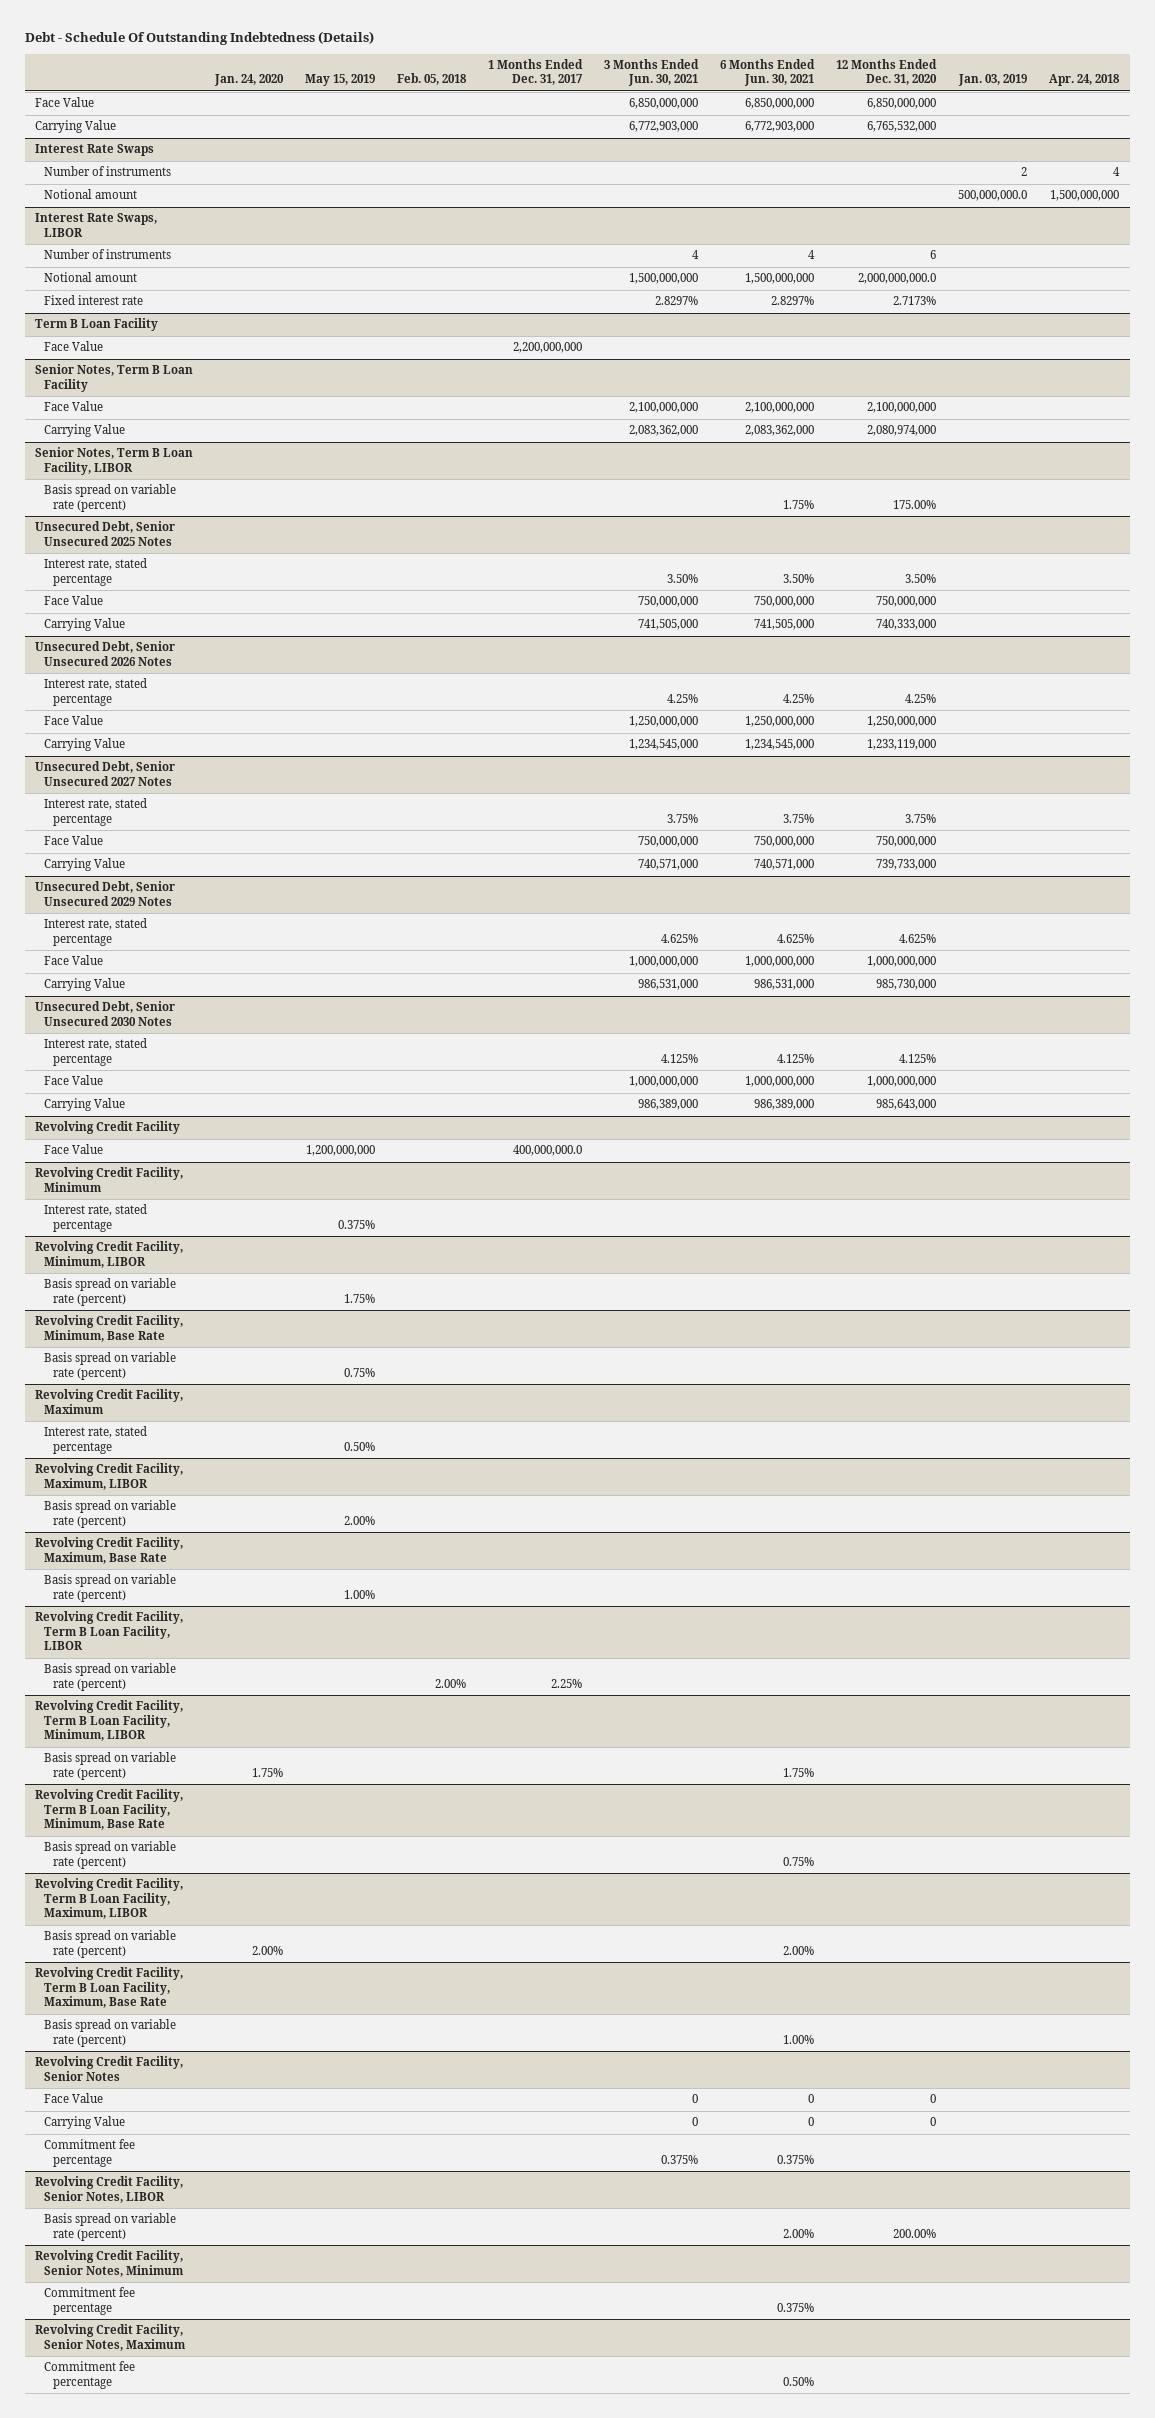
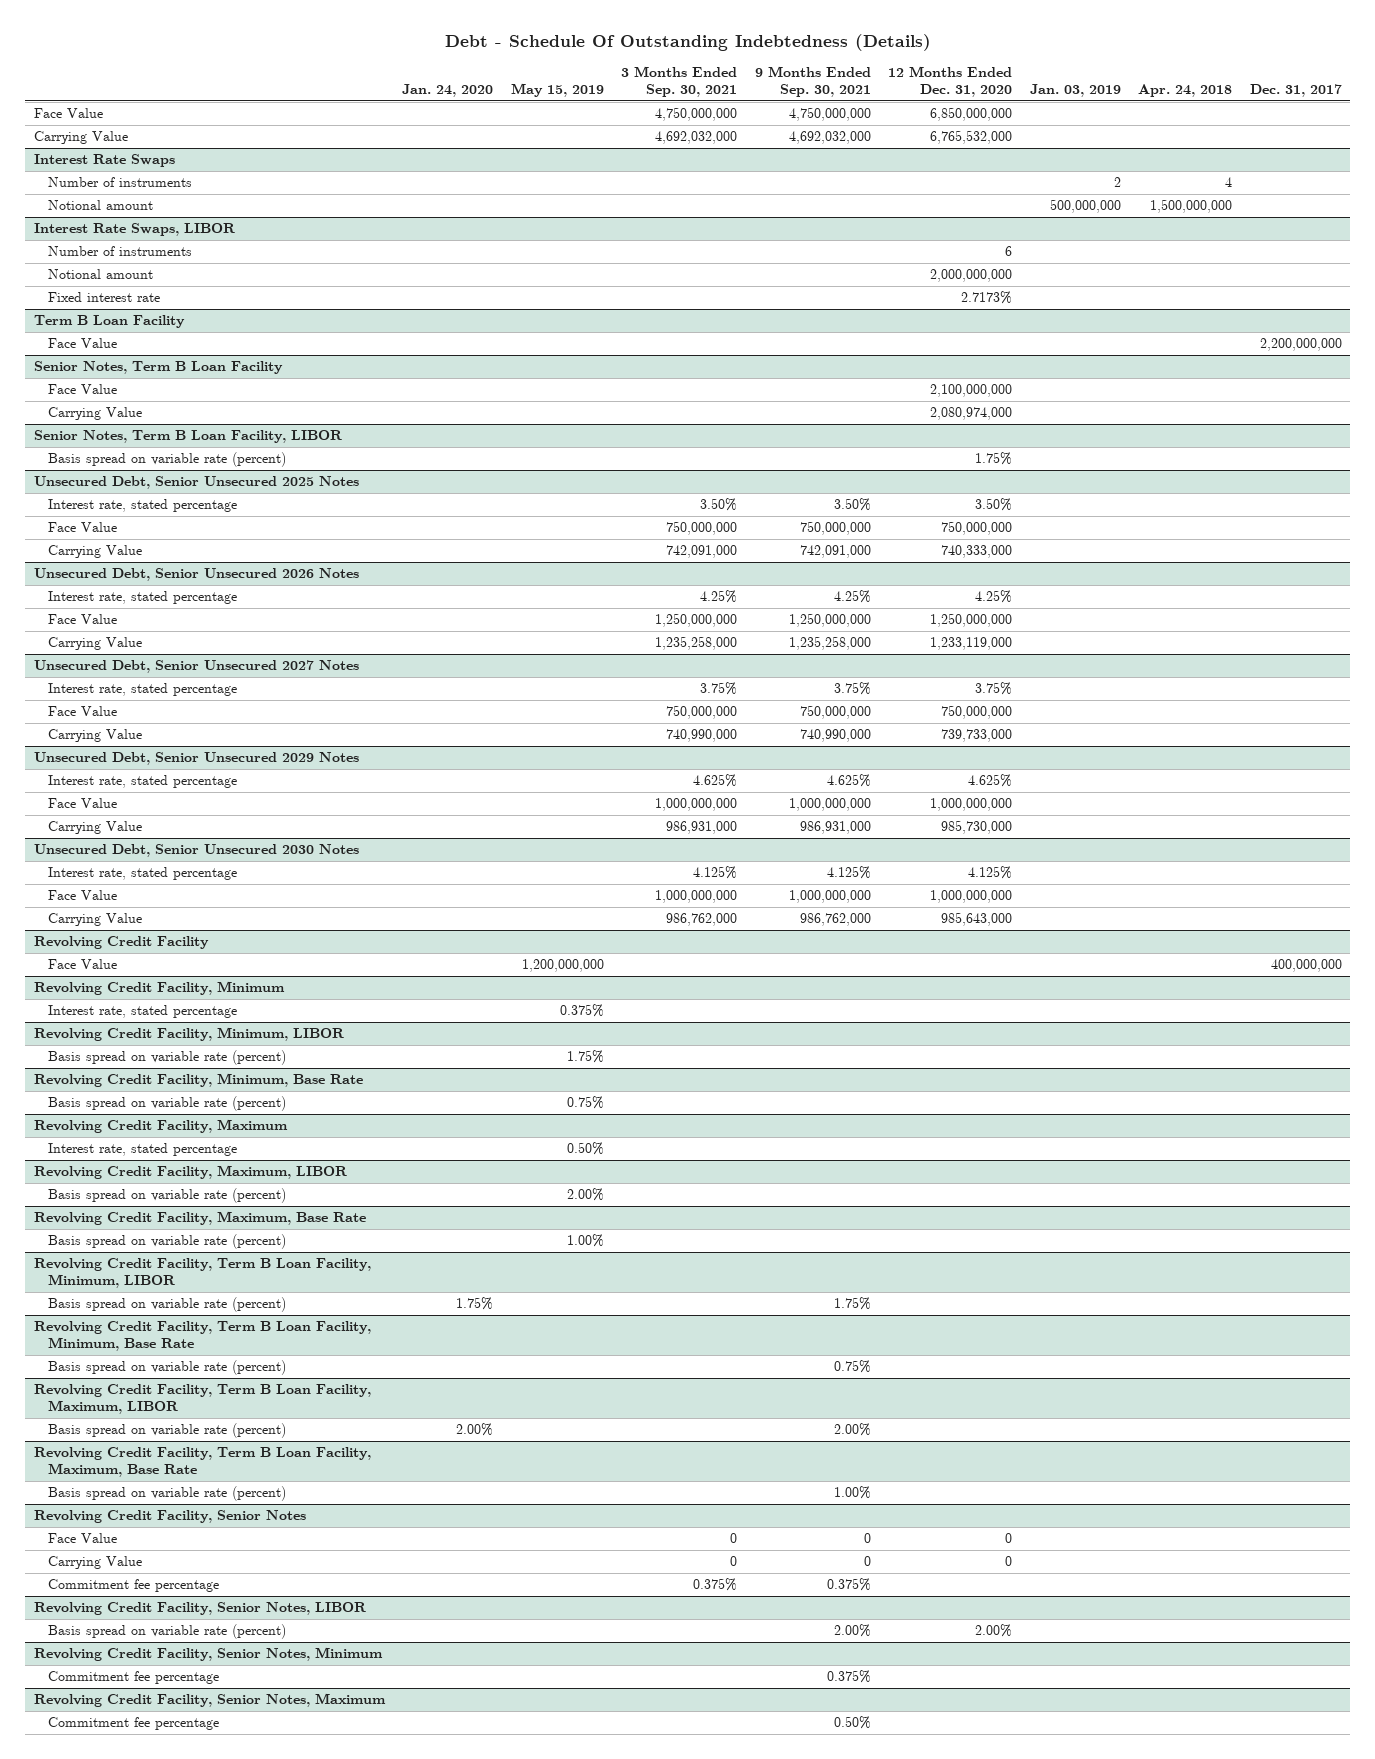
- | Jan. 24, 2020 | May 15, 2019 | Feb. 05, 2018 | 1 Months Ended Dec. 31, 2017 | 3 Months Ended Jun. 30, 2021 | 6 Months Ended Jun. 30, 2021 | 12 Months Ended Dec. 31, 2020 | Jan. 03, 2019 | Apr. 24, 2018
+ | Jan. 24, 2020 | May 15, 2019 | 3 Months Ended Sep. 30, 2021 | 9 Months Ended Sep. 30, 2021 | 12 Months Ended Dec. 31, 2020 | Jan. 03, 2019 | Apr. 24, 2018 | Dec. 31, 2017
@ Interest Rate Swaps
- Notional amount | | | | | | | | 500,000,000.0 | 1,500,000,000
+ Notional amount | | | | | | 500,000,000 | 1,500,000,000 |
@ Interest Rate Swaps, LIBOR
- Notional amount | | | | | 1,500,000,000 | 1,500,000,000 | 2,000,000,000.0 | |
+ Notional amount | | | | | 2,000,000,000 | | |
@ Senior Notes, Term B Loan Facility, LIBOR
- Basis spread on variable rate (percent) | | | | | | 1.75% | 175.00% | |
+ Basis spread on variable rate (percent) | | | | | 1.75% | | |
- Revolving Credit Facility, Term B Loan Facility, LIBOR
- Basis spread on variable rate (percent) | | | 2.00% | 2.25% | | | | |
@ Revolving Credit Facility, Senior Notes, LIBOR
- Basis spread on variable rate (percent) | | | | | | 2.00% | 200.00% | |
+ Basis spread on variable rate (percent) | | | | 2.00% | 2.00% | | |

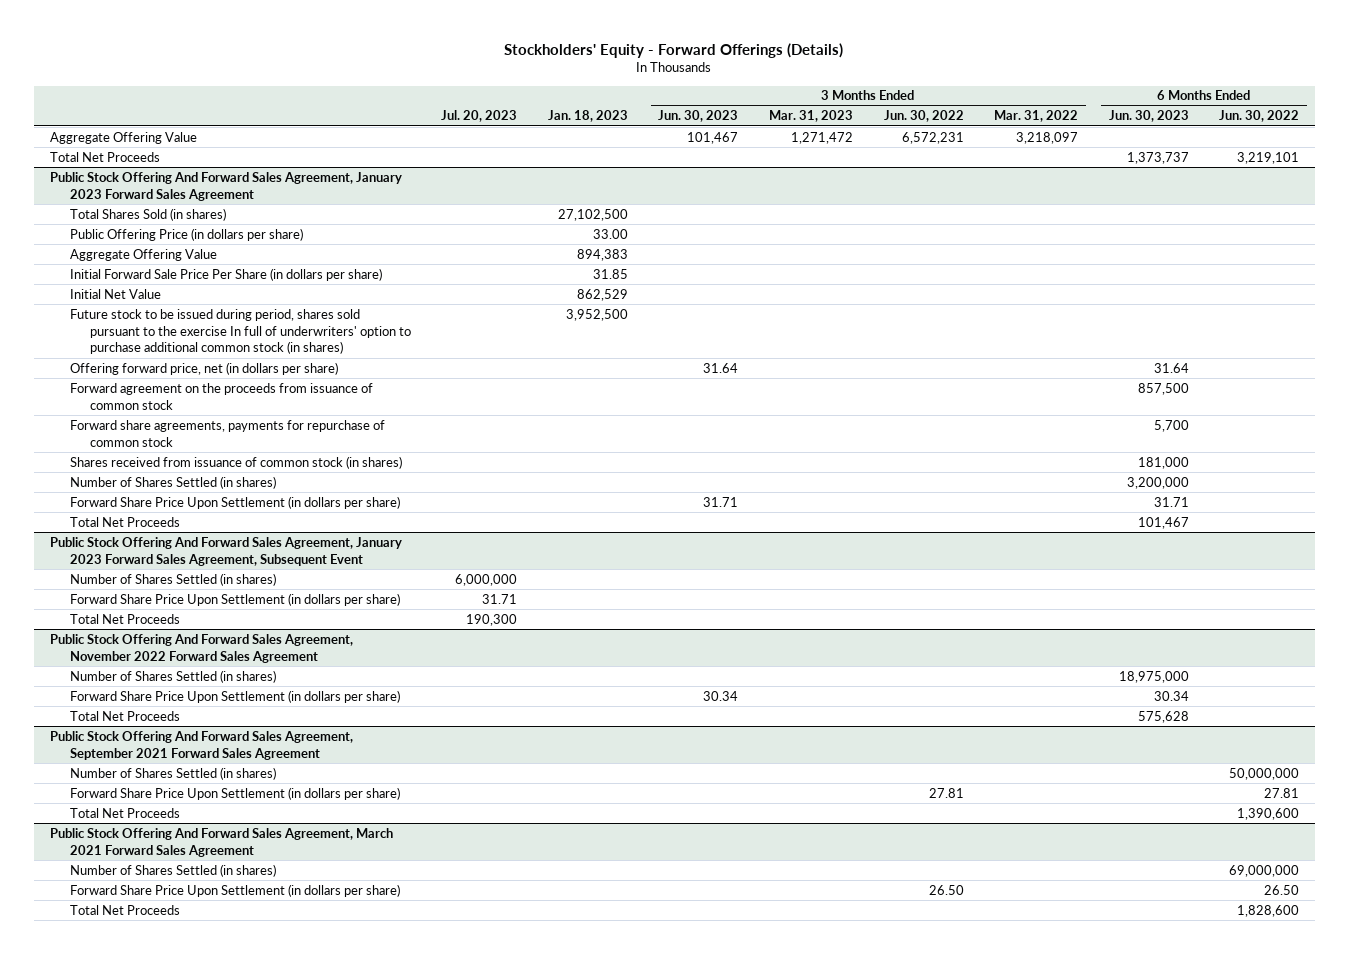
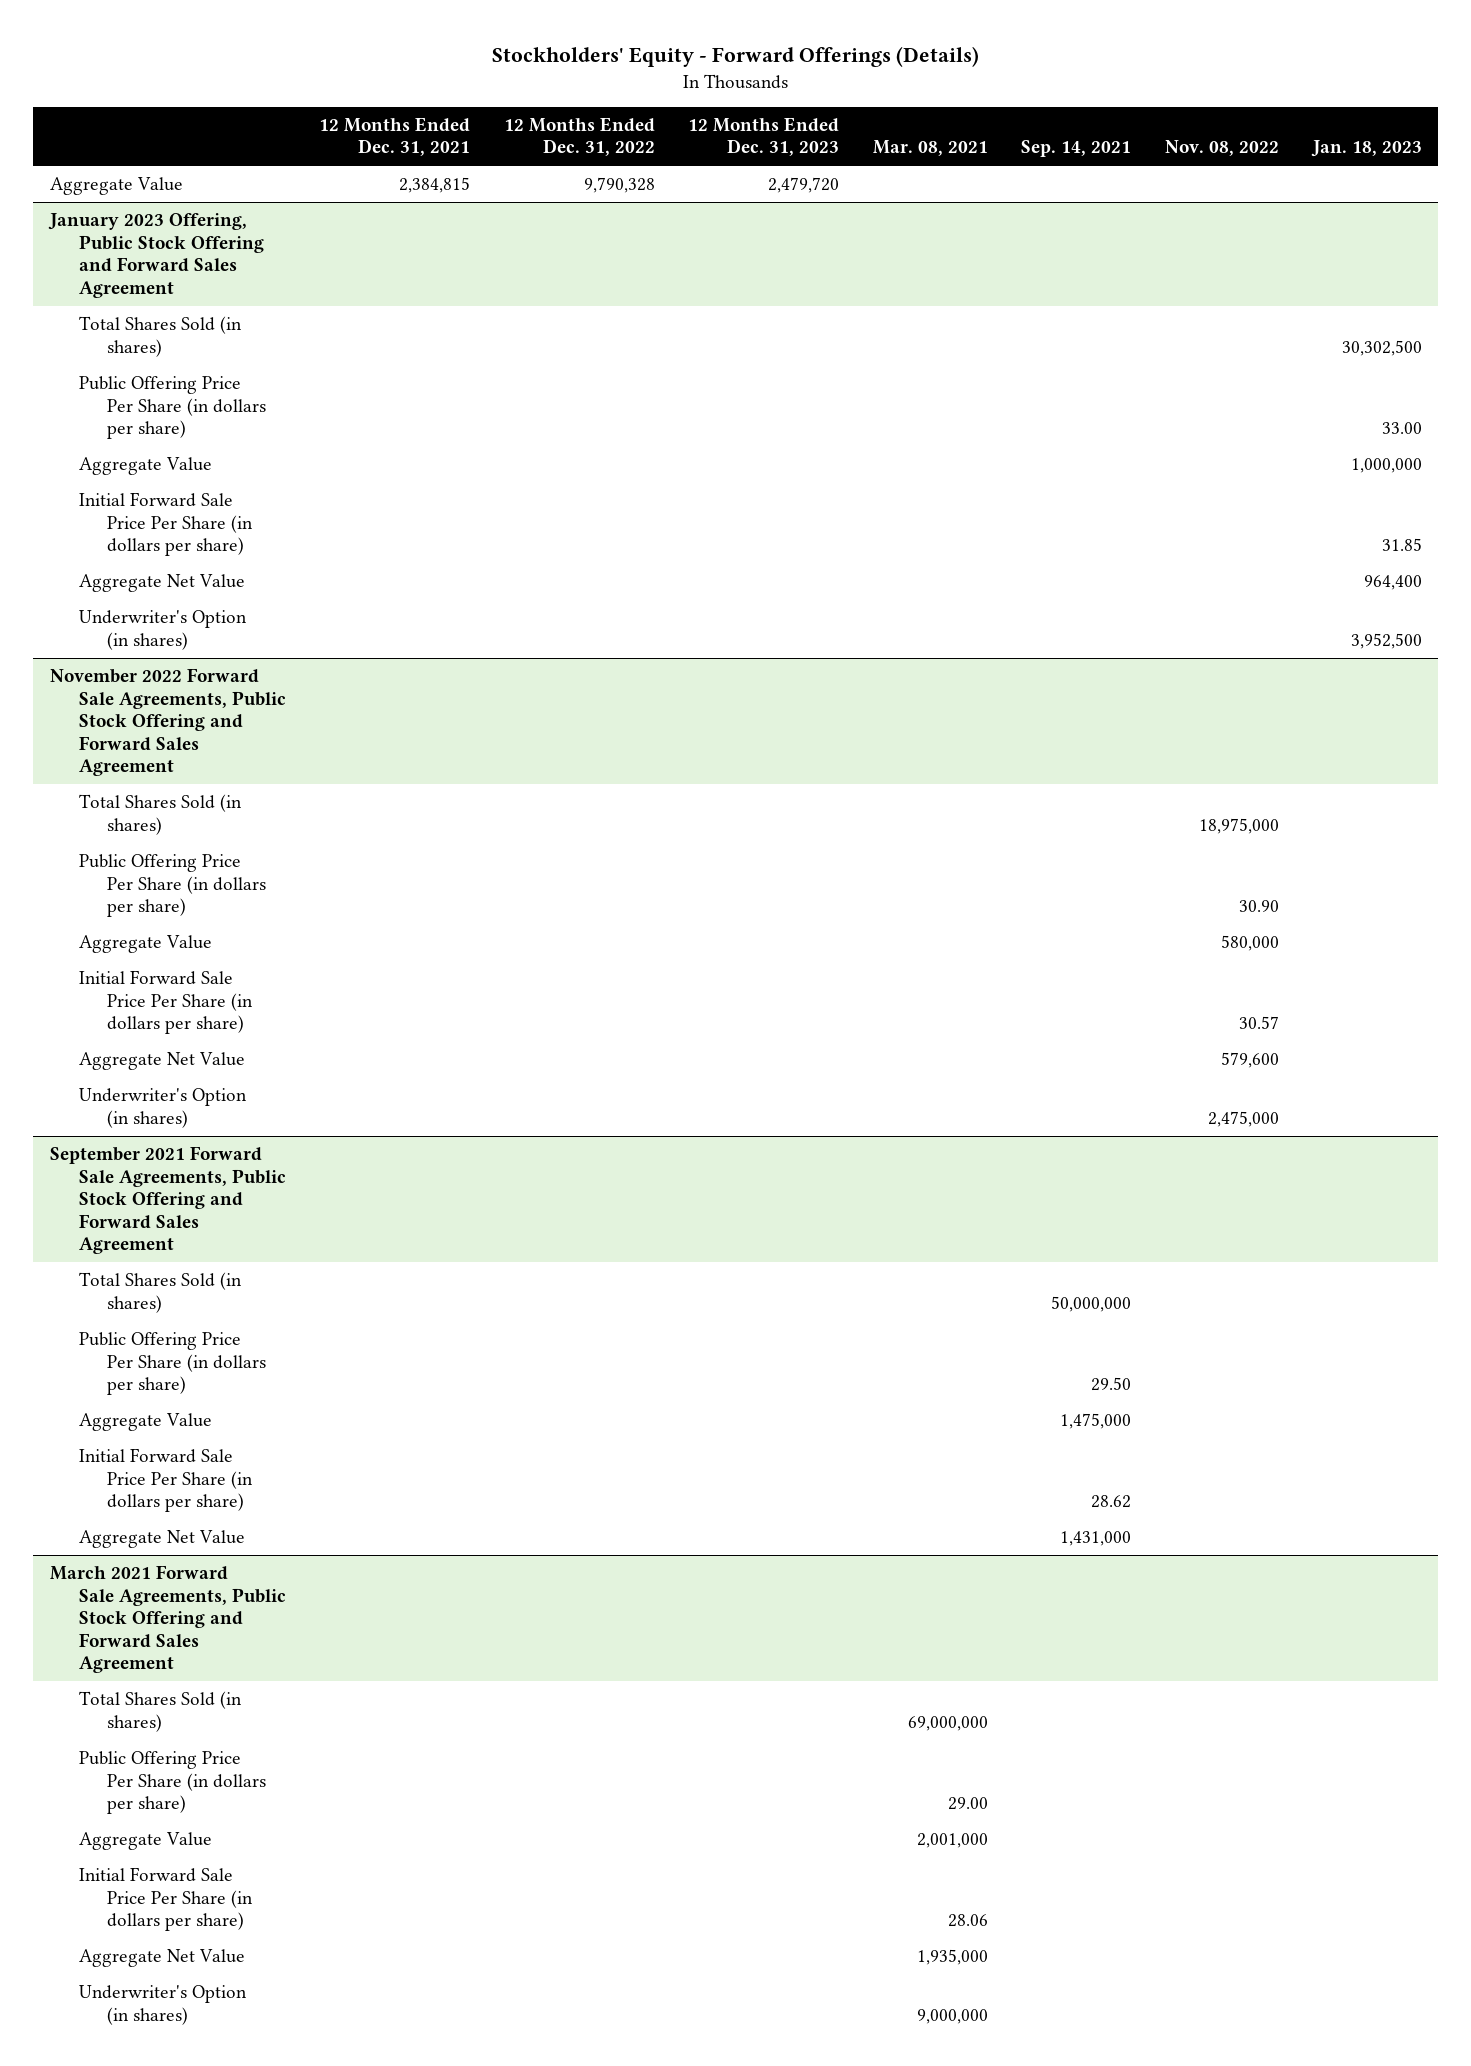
- | Jul. 20, 2023 | Jan. 18, 2023 | 3 Months Ended Jun. 30, 2023 | 3 Months Ended Mar. 31, 2023 | 3 Months Ended Jun. 30, 2022 | 3 Months Ended Mar. 31, 2022 | 6 Months Ended Jun. 30, 2023 | 6 Months Ended Jun. 30, 2022
+ | 12 Months Ended Dec. 31, 2021 | 12 Months Ended Dec. 31, 2022 | 12 Months Ended Dec. 31, 2023 | Mar. 08, 2021 | Sep. 14, 2021 | Nov. 08, 2022 | Jan. 18, 2023
- Aggregate Offering Value | | | 101,467 | 1,271,472 | 6,572,231 | 3,218,097 | |
- Total Net Proceeds | | | | | | | 1,373,737 | 3,219,101
- Public Stock Offering And Forward Sales Agreement, January 2023 Forward Sales Agreement
- Total Shares Sold (in shares) | | 27,102,500 | | | | | |
- Public Offering Price (in dollars per share) | | 33.00 | | | | | |
- Aggregate Offering Value | | 894,383 | | | | | |
+ Aggregate Value | 2,384,815 | 9,790,328 | 2,479,720 | | | |
+ January 2023 Offering, Public Stock Offering and Forward Sales Agreement
+ Total Shares Sold (in shares) | | | | | | | 30,302,500
+ Public Offering Price Per Share (in dollars per share) | | | | | | | 33.00
+ Aggregate Value | | | | | | | 1,000,000
- Initial Net Value | | 862,529 | | | | | |
- Future stock to be issued during period, shares sold pursuant to the exercise In full of underwriters' option to purchase additional common stock (in shares) | | 3,952,500 | | | | | |
- Offering forward price, net (in dollars per share) | | | 31.64 | | | | 31.64 |
- Forward agreement on the proceeds from issuance of common stock | | | | | | | 857,500 |
- Forward share agreements, payments for repurchase of common stock | | | | | | | 5,700 |
- Shares received from issuance of common stock (in shares) | | | | | | | 181,000 |
- Number of Shares Settled (in shares) | | | | | | | 3,200,000 |
- Forward Share Price Upon Settlement (in dollars per share) | | | 31.71 | | | | 31.71 |
- Total Net Proceeds | | | | | | | 101,467 |
- Public Stock Offering And Forward Sales Agreement, January 2023 Forward Sales Agreement, Subsequent Event
- Number of Shares Settled (in shares) | 6,000,000 | | | | | | |
- Forward Share Price Upon Settlement (in dollars per share) | 31.71 | | | | | | |
- Total Net Proceeds | 190,300 | | | | | | |
- Public Stock Offering And Forward Sales Agreement, November 2022 Forward Sales Agreement
- Number of Shares Settled (in shares) | | | | | | | 18,975,000 |
- Forward Share Price Upon Settlement (in dollars per share) | | | 30.34 | | | | 30.34 |
- Total Net Proceeds | | | | | | | 575,628 |
- Public Stock Offering And Forward Sales Agreement, September 2021 Forward Sales Agreement
- Number of Shares Settled (in shares) | | | | | | | | 50,000,000
- Forward Share Price Upon Settlement (in dollars per share) | | | | | 27.81 | | | 27.81
- Total Net Proceeds | | | | | | | | 1,390,600
- Public Stock Offering And Forward Sales Agreement, March 2021 Forward Sales Agreement
- Number of Shares Settled (in shares) | | | | | | | | 69,000,000
- Forward Share Price Upon Settlement (in dollars per share) | | | | | 26.50 | | | 26.50
- Total Net Proceeds | | | | | | | | 1,828,600
+ Aggregate Net Value | | | | | | | 964,400
+ Underwriter's Option (in shares) | | | | | | | 3,952,500
+ November 2022 Forward Sale Agreements, Public Stock Offering and Forward Sales Agreement
+ Total Shares Sold (in shares) | | | | | | 18,975,000 |
+ Public Offering Price Per Share (in dollars per share) | | | | | | 30.90 |
+ Aggregate Value | | | | | | 580,000 |
+ Initial Forward Sale Price Per Share (in dollars per share) | | | | | | 30.57 |
+ Aggregate Net Value | | | | | | 579,600 |
+ Underwriter's Option (in shares) | | | | | | 2,475,000 |
+ September 2021 Forward Sale Agreements, Public Stock Offering and Forward Sales Agreement
+ Total Shares Sold (in shares) | | | | | 50,000,000 | |
+ Public Offering Price Per Share (in dollars per share) | | | | | 29.50 | |
+ Aggregate Value | | | | | 1,475,000 | |
+ Initial Forward Sale Price Per Share (in dollars per share) | | | | | 28.62 | |
+ Aggregate Net Value | | | | | 1,431,000 | |
+ March 2021 Forward Sale Agreements, Public Stock Offering and Forward Sales Agreement
+ Total Shares Sold (in shares) | | | | 69,000,000 | | |
+ Public Offering Price Per Share (in dollars per share) | | | | 29.00 | | |
+ Aggregate Value | | | | 2,001,000 | | |
+ Initial Forward Sale Price Per Share (in dollars per share) | | | | 28.06 | | |
+ Aggregate Net Value | | | | 1,935,000 | | |
+ Underwriter's Option (in shares) | | | | 9,000,000 | | |

